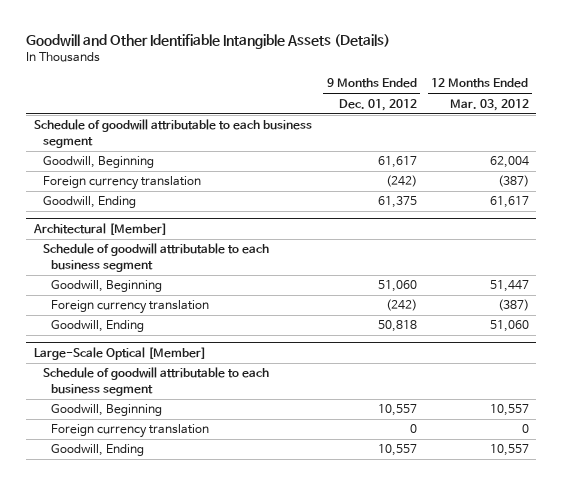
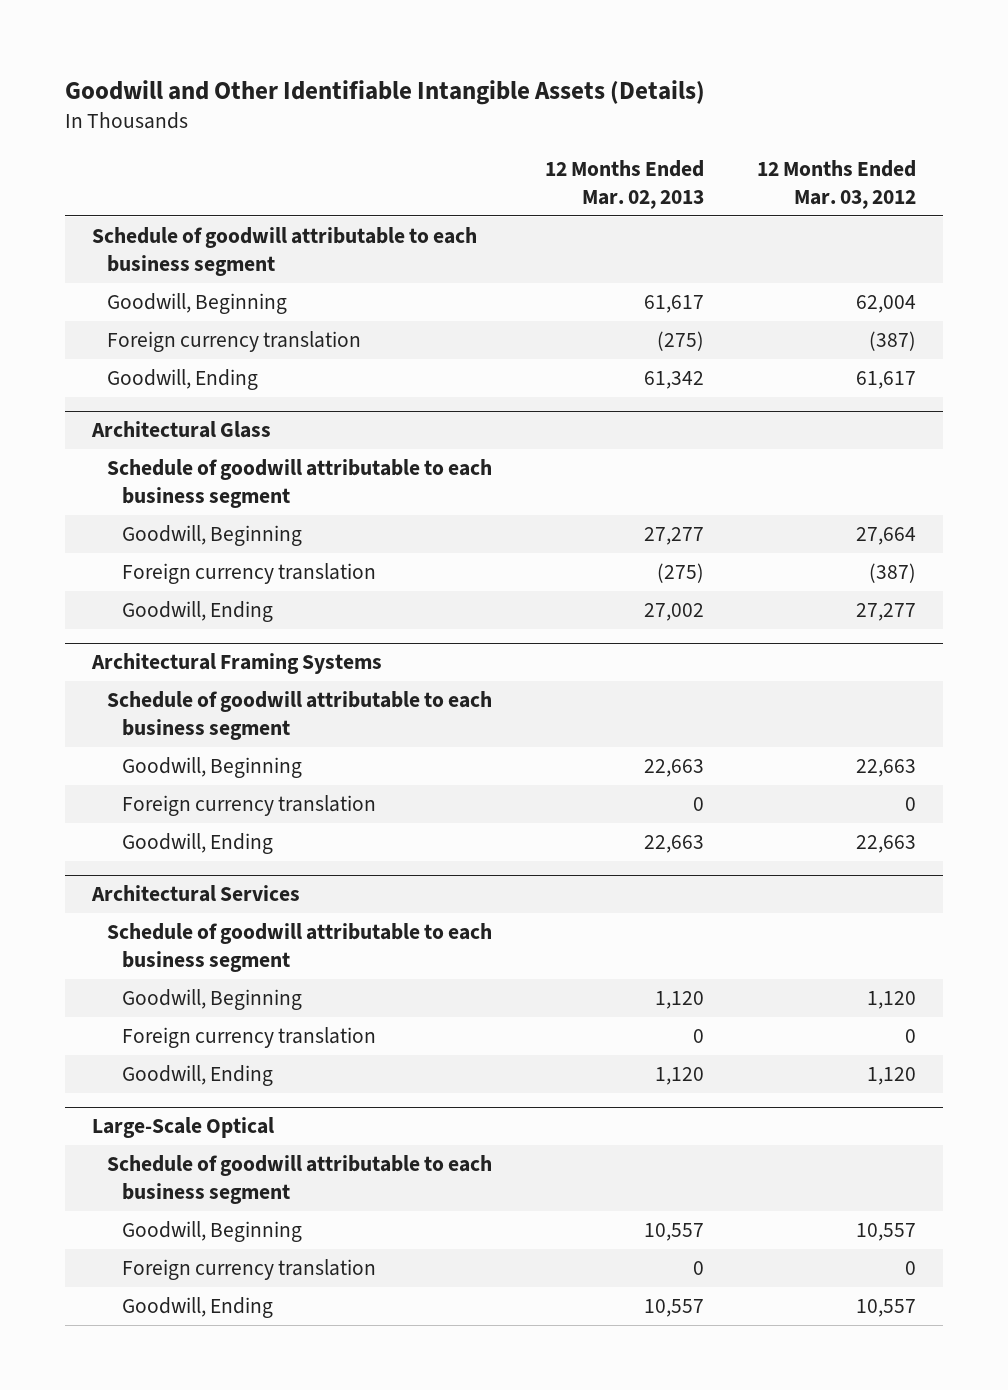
- | 9 Months Ended Dec. 01, 2012 | 12 Months Ended Mar. 03, 2012
+ | 12 Months Ended Mar. 02, 2013 | 12 Months Ended Mar. 03, 2012
- Architectural [Member]
+ Architectural Glass
- Goodwill, Beginning | 51,060 | 51,447
+ Goodwill, Beginning | 27,277 | 27,664
- Goodwill, Ending | 50,818 | 51,060
- Large-Scale Optical [Member]
+ Goodwill, Ending | 27,002 | 27,277
+ Architectural Framing Systems
+ Goodwill, Beginning | 22,663 | 22,663
+ Foreign currency translation | 0 | 0
+ Goodwill, Ending | 22,663 | 22,663
+ Architectural Services
+ Schedule of goodwill attributable to each business segment
+ Goodwill, Beginning | 1,120 | 1,120
+ Foreign currency translation | 0 | 0
+ Goodwill, Ending | 1,120 | 1,120
+ Large-Scale Optical
+ Schedule of goodwill attributable to each business segment

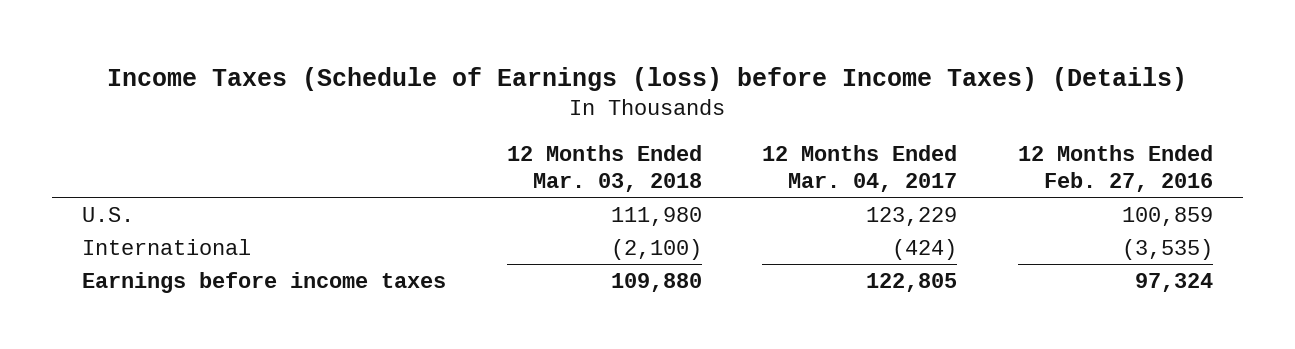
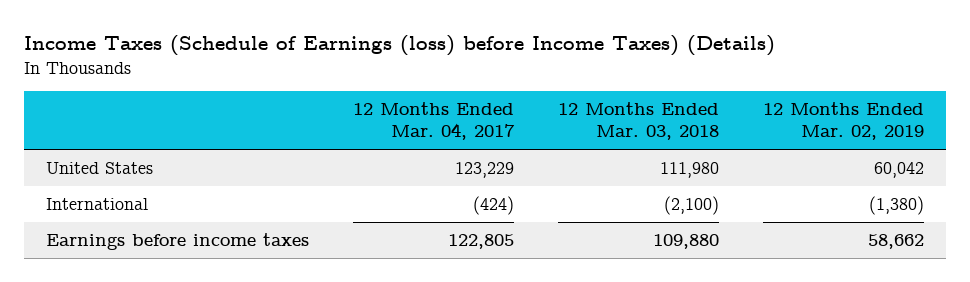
- | 12 Months Ended Mar. 03, 2018 | 12 Months Ended Mar. 04, 2017 | 12 Months Ended Feb. 27, 2016
+ | 12 Months Ended Mar. 04, 2017 | 12 Months Ended Mar. 03, 2018 | 12 Months Ended Mar. 02, 2019
- U.S. | 111,980 | 123,229 | 100,859
+ United States | 123,229 | 111,980 | 60,042

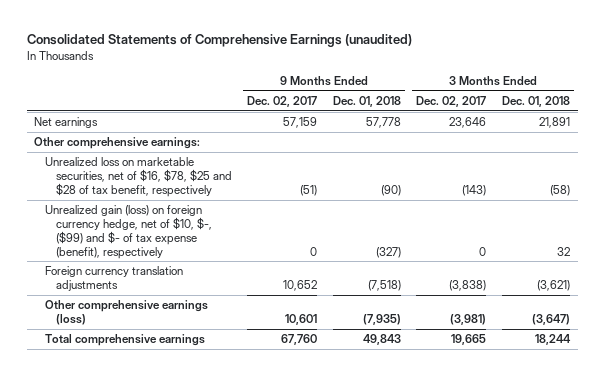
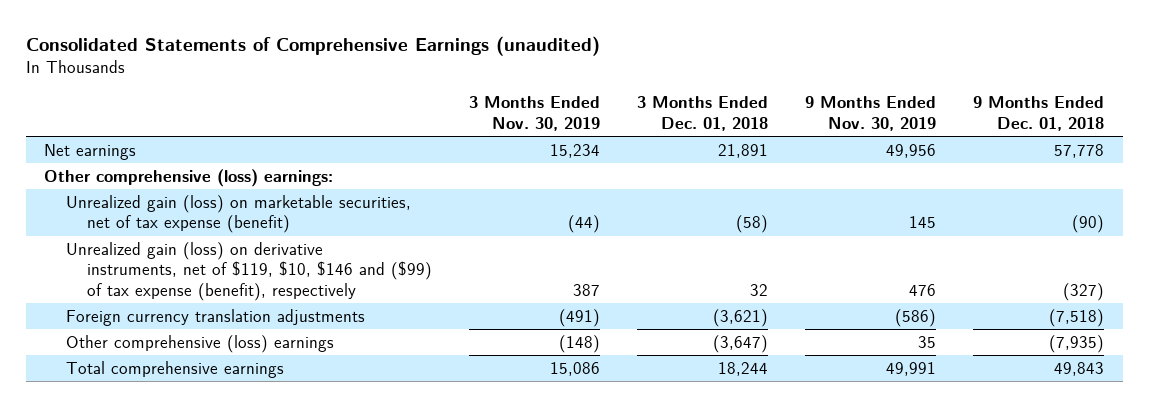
- | 9 Months Ended Dec. 02, 2017 | 9 Months Ended Dec. 01, 2018 | 3 Months Ended Dec. 02, 2017 | 3 Months Ended Dec. 01, 2018
+ | 3 Months Ended Nov. 30, 2019 | 3 Months Ended Dec. 01, 2018 | 9 Months Ended Nov. 30, 2019 | 9 Months Ended Dec. 01, 2018
- Other comprehensive earnings:
- Unrealized loss on marketable securities, net of $16, $78, $25 and $28 of tax benefit, respectively | (51) | (90) | (143) | (58)
- Unrealized gain (loss) on foreign currency hedge, net of $10, $-, ($99) and $- of tax expense (benefit), respectively | 0 | (327) | 0 | 32
+ Other comprehensive (loss) earnings:
+ Unrealized gain (loss) on marketable securities, net of tax expense (benefit) | (44) | (58) | 145 | (90)
+ Unrealized gain (loss) on derivative instruments, net of $119, $10, $146 and ($99) of tax expense (benefit), respectively | 387 | 32 | 476 | (327)
- Other comprehensive earnings (loss) | 10,601 | (7,935) | (3,981) | (3,647)
+ Other comprehensive (loss) earnings | (148) | (3,647) | 35 | (7,935)

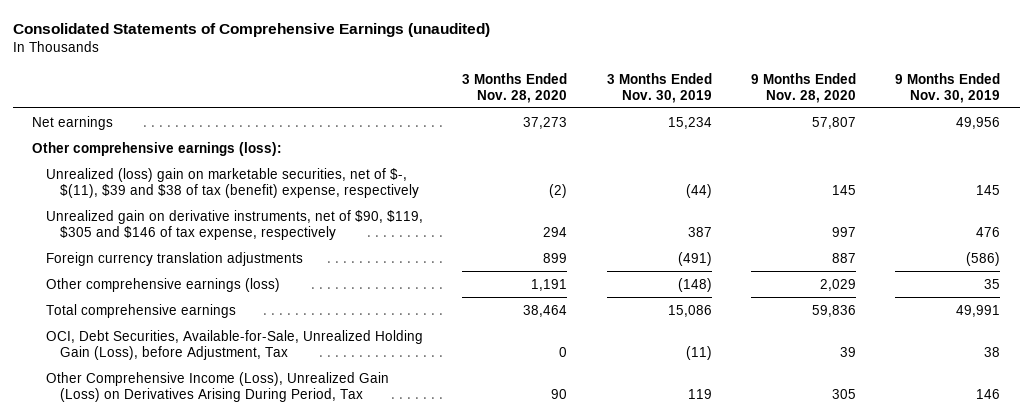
- | 3 Months Ended Nov. 30, 2019 | 3 Months Ended Dec. 01, 2018 | 9 Months Ended Nov. 30, 2019 | 9 Months Ended Dec. 01, 2018
+ | 3 Months Ended Nov. 28, 2020 | 3 Months Ended Nov. 30, 2019 | 9 Months Ended Nov. 28, 2020 | 9 Months Ended Nov. 30, 2019
- Other comprehensive (loss) earnings:
- Unrealized gain (loss) on marketable securities, net of tax expense (benefit) | (44) | (58) | 145 | (90)
- Unrealized gain (loss) on derivative instruments, net of $119, $10, $146 and ($99) of tax expense (benefit), respectively | 387 | 32 | 476 | (327)
+ Other comprehensive earnings (loss):
+ Unrealized (loss) gain on marketable securities, net of $-, $(11), $39 and $38 of tax (benefit) expense, respectively | (2) | (44) | 145 | 145
+ Unrealized gain on derivative instruments, net of $90, $119, $305 and $146 of tax expense, respectively | 294 | 387 | 997 | 476
- Other comprehensive (loss) earnings | (148) | (3,647) | 35 | (7,935)
+ Other comprehensive earnings (loss) | 1,191 | (148) | 2,029 | 35
+ OCI, Debt Securities, Available-for-Sale, Unrealized Holding Gain (Loss), before Adjustment, Tax | 0 | (11) | 39 | 38
+ Other Comprehensive Income (Loss), Unrealized Gain (Loss) on Derivatives Arising During Period, Tax | 90 | 119 | 305 | 146

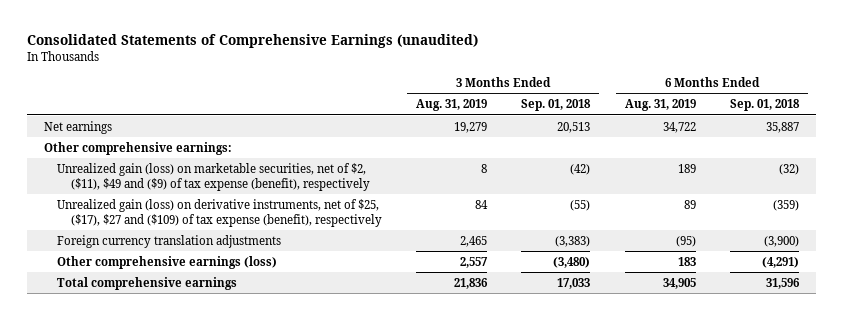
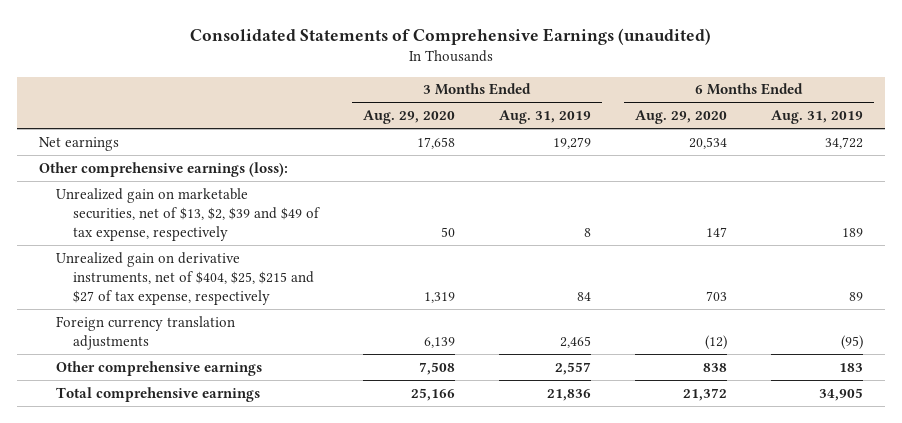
- | 3 Months Ended Aug. 31, 2019 | 3 Months Ended Sep. 01, 2018 | 6 Months Ended Aug. 31, 2019 | 6 Months Ended Sep. 01, 2018
+ | 3 Months Ended Aug. 29, 2020 | 3 Months Ended Aug. 31, 2019 | 6 Months Ended Aug. 29, 2020 | 6 Months Ended Aug. 31, 2019
- Other comprehensive earnings:
- Unrealized gain (loss) on marketable securities, net of $2, ($11), $49 and ($9) of tax expense (benefit), respectively | 8 | (42) | 189 | (32)
- Unrealized gain (loss) on derivative instruments, net of $25, ($17), $27 and ($109) of tax expense (benefit), respectively | 84 | (55) | 89 | (359)
+ Other comprehensive earnings (loss):
+ Unrealized gain on marketable securities, net of $13, $2, $39 and $49 of tax expense, respectively | 50 | 8 | 147 | 189
+ Unrealized gain on derivative instruments, net of $404, $25, $215 and $27 of tax expense, respectively | 1,319 | 84 | 703 | 89
- Other comprehensive earnings (loss) | 2,557 | (3,480) | 183 | (4,291)
+ Other comprehensive earnings | 7,508 | 2,557 | 838 | 183

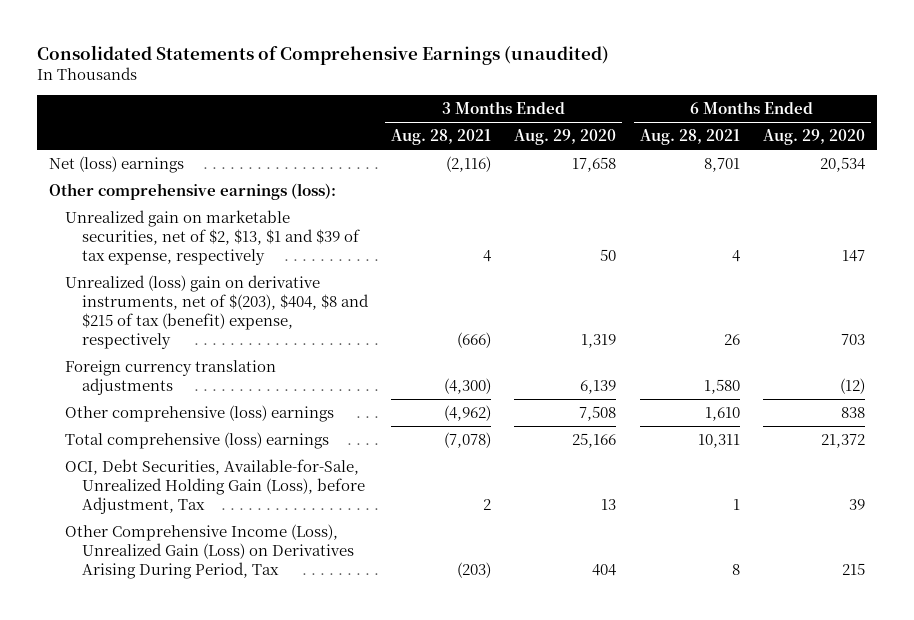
- | 3 Months Ended Aug. 29, 2020 | 3 Months Ended Aug. 31, 2019 | 6 Months Ended Aug. 29, 2020 | 6 Months Ended Aug. 31, 2019
+ | 3 Months Ended Aug. 28, 2021 | 3 Months Ended Aug. 29, 2020 | 6 Months Ended Aug. 28, 2021 | 6 Months Ended Aug. 29, 2020
- Net earnings | 17,658 | 19,279 | 20,534 | 34,722
+ Net (loss) earnings | (2,116) | 17,658 | 8,701 | 20,534
- Unrealized gain on marketable securities, net of $13, $2, $39 and $49 of tax expense, respectively | 50 | 8 | 147 | 189
- Unrealized gain on derivative instruments, net of $404, $25, $215 and $27 of tax expense, respectively | 1,319 | 84 | 703 | 89
+ Unrealized gain on marketable securities, net of $2, $13, $1 and $39 of tax expense, respectively | 4 | 50 | 4 | 147
+ Unrealized (loss) gain on derivative instruments, net of $(203), $404, $8 and $215 of tax (benefit) expense, respectively | (666) | 1,319 | 26 | 703
- Other comprehensive earnings | 7,508 | 2,557 | 838 | 183
- Total comprehensive earnings | 25,166 | 21,836 | 21,372 | 34,905
+ Other comprehensive (loss) earnings | (4,962) | 7,508 | 1,610 | 838
+ Total comprehensive (loss) earnings | (7,078) | 25,166 | 10,311 | 21,372
+ OCI, Debt Securities, Available-for-Sale, Unrealized Holding Gain (Loss), before Adjustment, Tax | 2 | 13 | 1 | 39
+ Other Comprehensive Income (Loss), Unrealized Gain (Loss) on Derivatives Arising During Period, Tax | (203) | 404 | 8 | 215

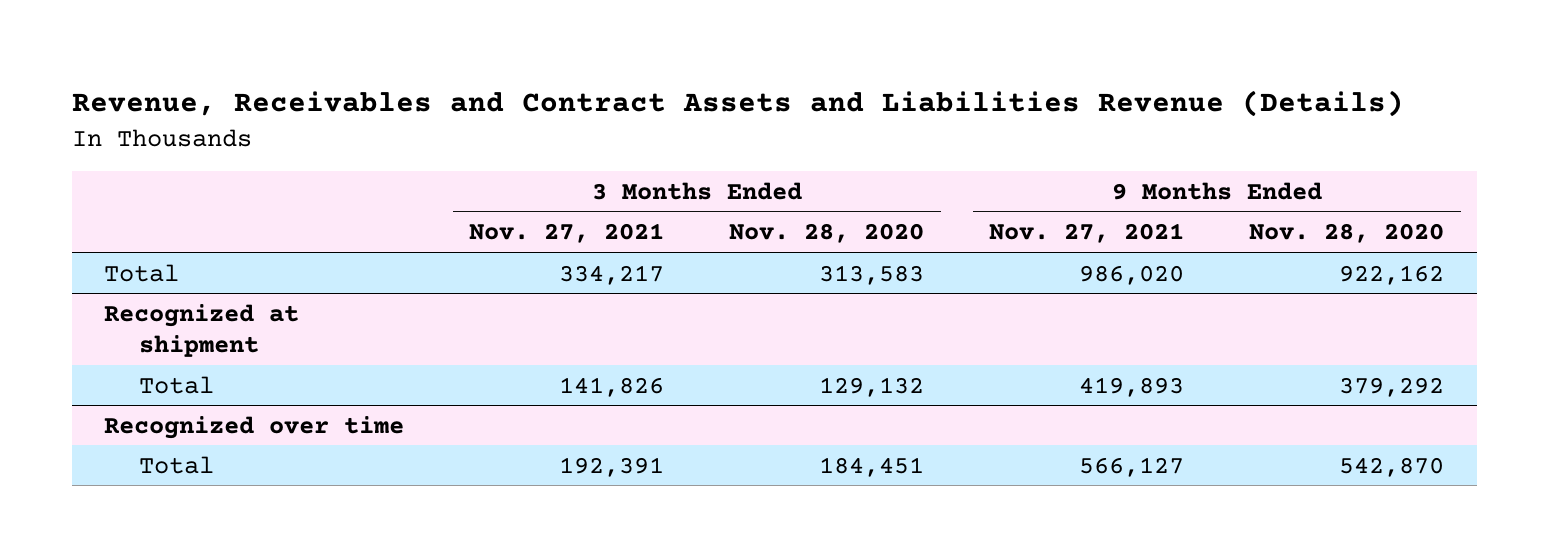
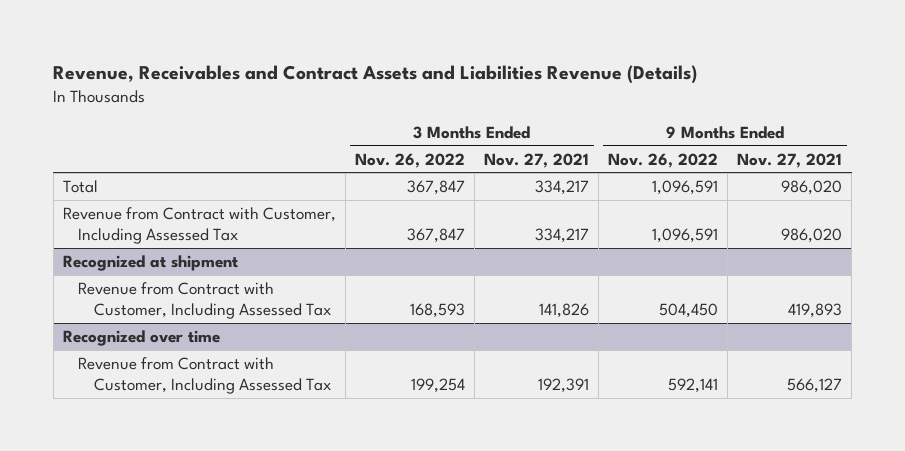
- | 3 Months Ended Nov. 27, 2021 | 3 Months Ended Nov. 28, 2020 | 9 Months Ended Nov. 27, 2021 | 9 Months Ended Nov. 28, 2020
+ | 3 Months Ended Nov. 26, 2022 | 3 Months Ended Nov. 27, 2021 | 9 Months Ended Nov. 26, 2022 | 9 Months Ended Nov. 27, 2021
+ Revenue from Contract with Customer, Including Assessed Tax | 367,847 | 334,217 | 1,096,591 | 986,020
@ Recognized at shipment
- Total | 141,826 | 129,132 | 419,893 | 379,292
+ Revenue from Contract with Customer, Including Assessed Tax | 168,593 | 141,826 | 504,450 | 419,893
@ Recognized over time
- Total | 192,391 | 184,451 | 566,127 | 542,870
+ Revenue from Contract with Customer, Including Assessed Tax | 199,254 | 192,391 | 592,141 | 566,127

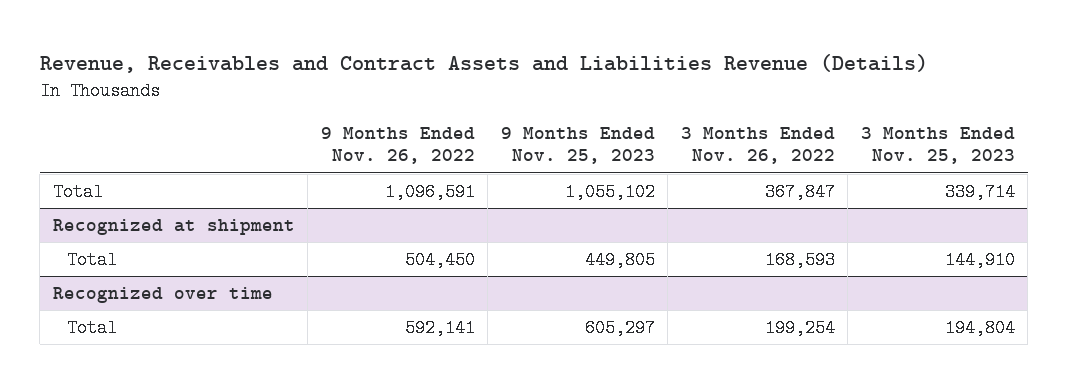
- | 3 Months Ended Nov. 26, 2022 | 3 Months Ended Nov. 27, 2021 | 9 Months Ended Nov. 26, 2022 | 9 Months Ended Nov. 27, 2021
+ | 9 Months Ended Nov. 26, 2022 | 9 Months Ended Nov. 25, 2023 | 3 Months Ended Nov. 26, 2022 | 3 Months Ended Nov. 25, 2023
- Revenue from Contract with Customer, Including Assessed Tax | 367,847 | 334,217 | 1,096,591 | 986,020
@ Recognized at shipment
- Revenue from Contract with Customer, Including Assessed Tax | 168,593 | 141,826 | 504,450 | 419,893
+ Total | 504,450 | 449,805 | 168,593 | 144,910
@ Recognized over time
- Revenue from Contract with Customer, Including Assessed Tax | 199,254 | 192,391 | 592,141 | 566,127
+ Total | 592,141 | 605,297 | 199,254 | 194,804

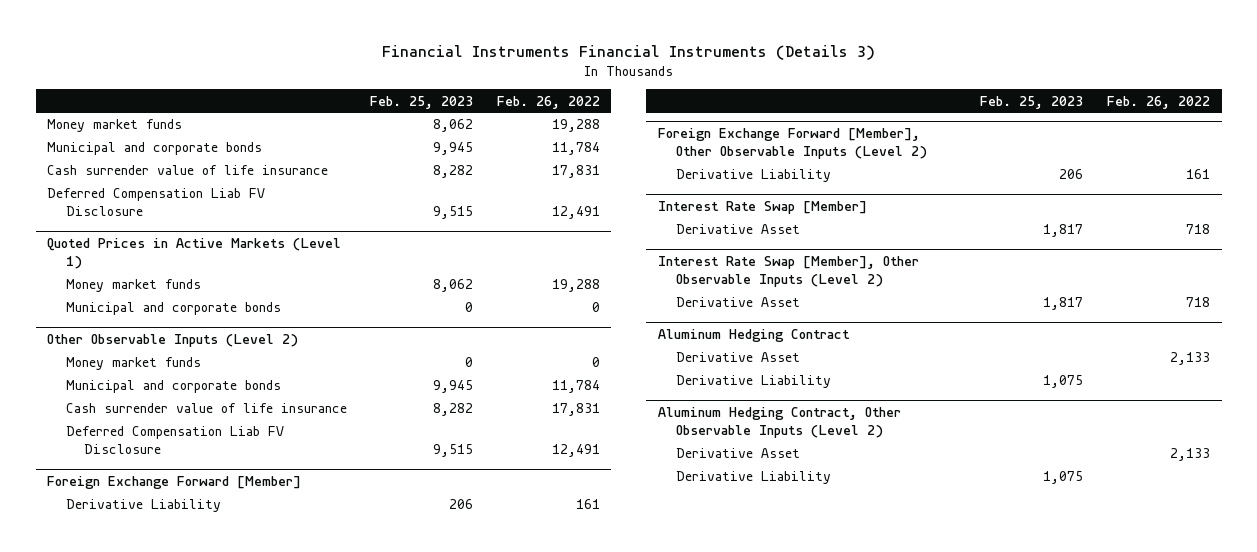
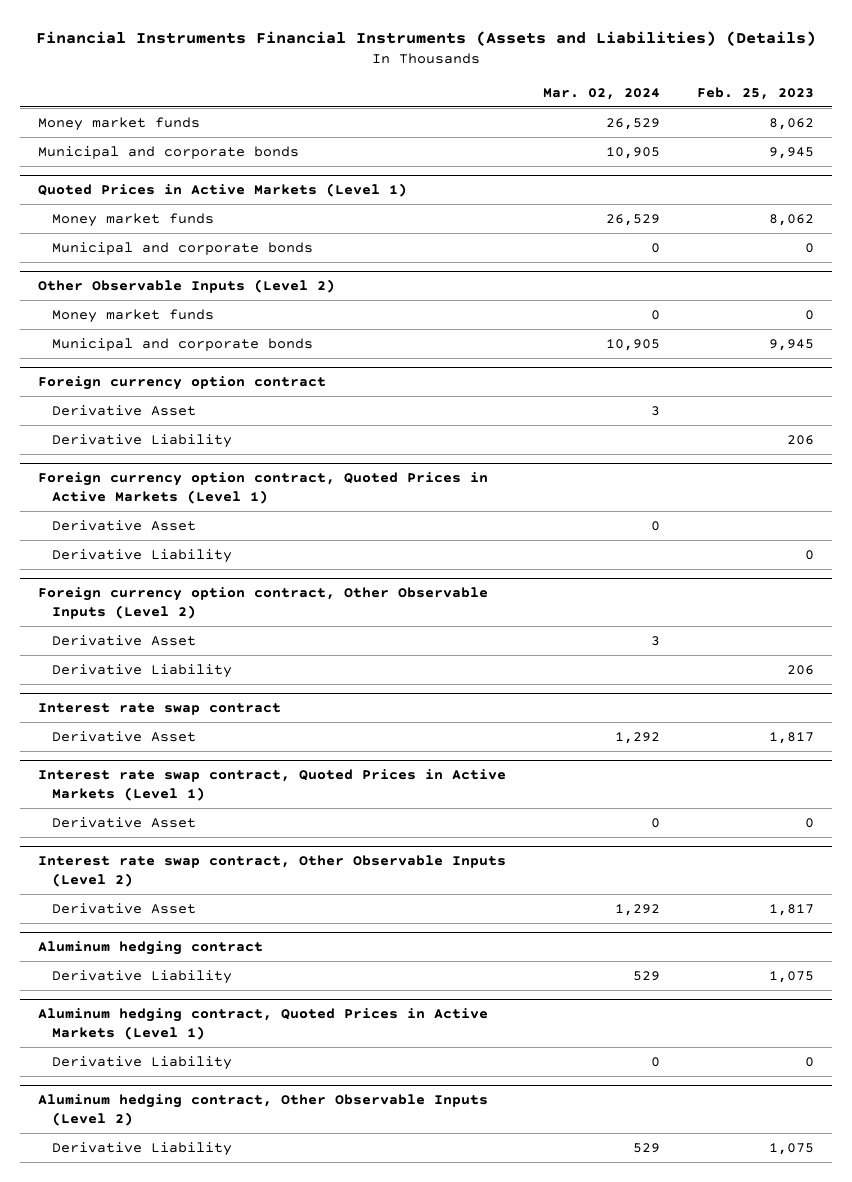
- Financial Instruments Financial Instruments (Details 3)
+ Financial Instruments Financial Instruments (Assets and Liabilities) (Details)
- | Feb. 25, 2023 | Feb. 26, 2022
+ | Mar. 02, 2024 | Feb. 25, 2023
- Cash surrender value of life insurance | 8,282 | 17,831
- Deferred Compensation Liab FV Disclosure | 9,515 | 12,491
@ Other Observable Inputs (Level 2)
- Cash surrender value of life insurance | 8,282 | 17,831
- Deferred Compensation Liab FV Disclosure | 9,515 | 12,491
- Foreign Exchange Forward [Member]
+ Foreign currency option contract
+ Derivative Asset | 3 |
- Foreign Exchange Forward [Member], Other Observable Inputs (Level 2)
+ Foreign currency option contract, Quoted Prices in Active Markets (Level 1)
+ Derivative Asset | 0 |
+ Derivative Liability | | 0
+ Foreign currency option contract, Other Observable Inputs (Level 2)
+ Derivative Asset | 3 |
- Interest Rate Swap [Member]
+ Interest rate swap contract
- Interest Rate Swap [Member], Other Observable Inputs (Level 2)
+ Interest rate swap contract, Quoted Prices in Active Markets (Level 1)
+ Derivative Asset | 0 | 0
+ Interest rate swap contract, Other Observable Inputs (Level 2)
- Aluminum Hedging Contract
- Derivative Asset | | 2,133
+ Aluminum hedging contract
- Aluminum Hedging Contract, Other Observable Inputs (Level 2)
- Derivative Asset | | 2,133
+ Aluminum hedging contract, Quoted Prices in Active Markets (Level 1)
+ Derivative Liability | 0 | 0
+ Aluminum hedging contract, Other Observable Inputs (Level 2)

